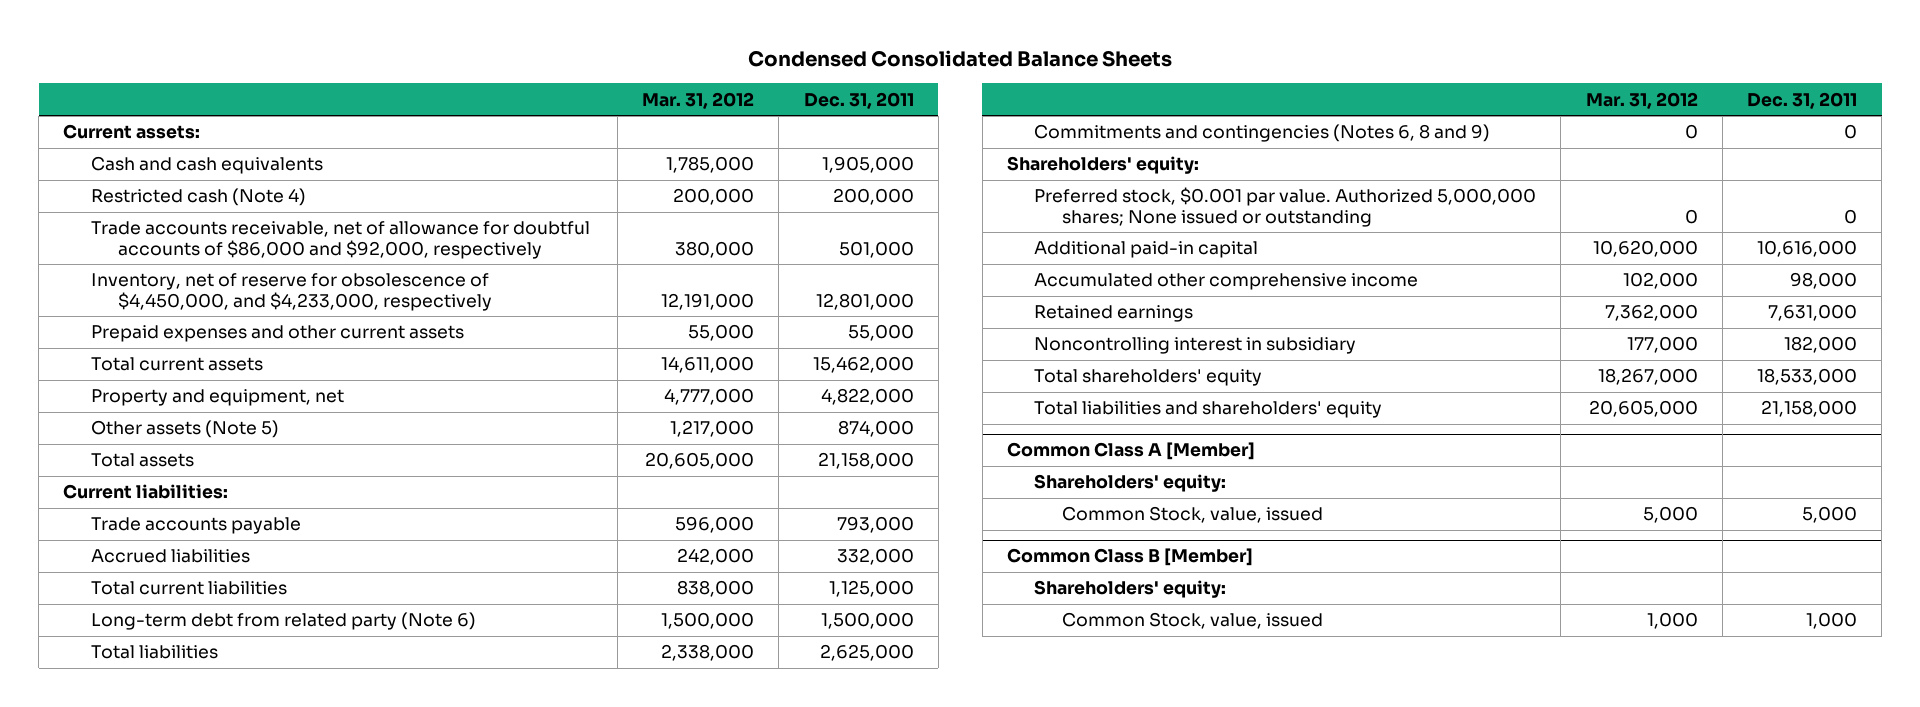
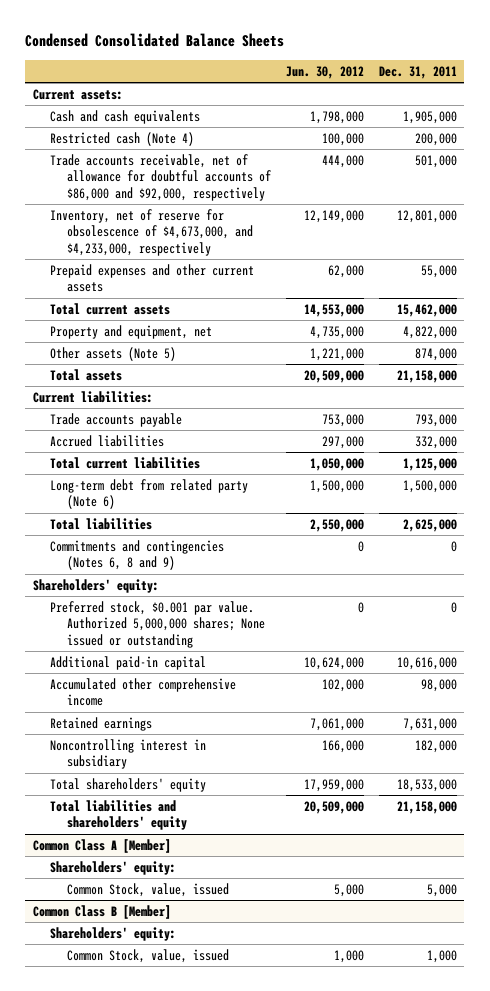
- | Mar. 31, 2012 | Dec. 31, 2011
+ | Jun. 30, 2012 | Dec. 31, 2011
- Inventory, net of reserve for obsolescence of $4,450,000, and $4,233,000, respectively | 12,191,000 | 12,801,000
+ Inventory, net of reserve for obsolescence of $4,673,000, and $4,233,000, respectively | 12,149,000 | 12,801,000

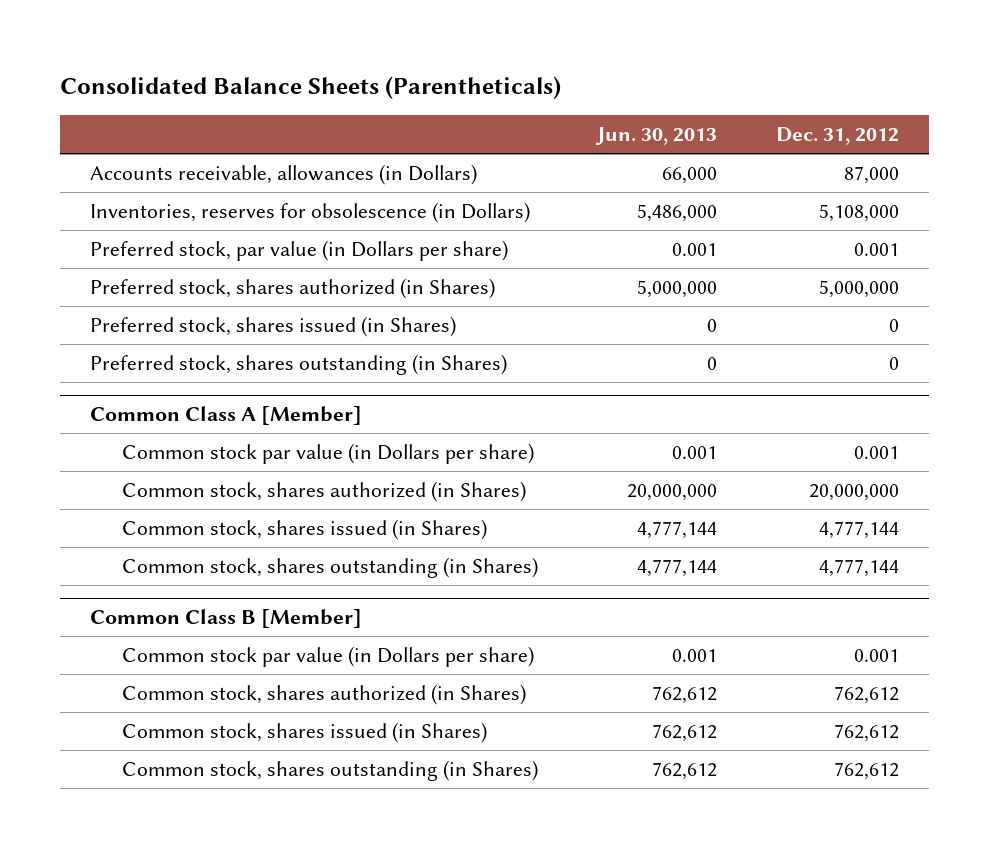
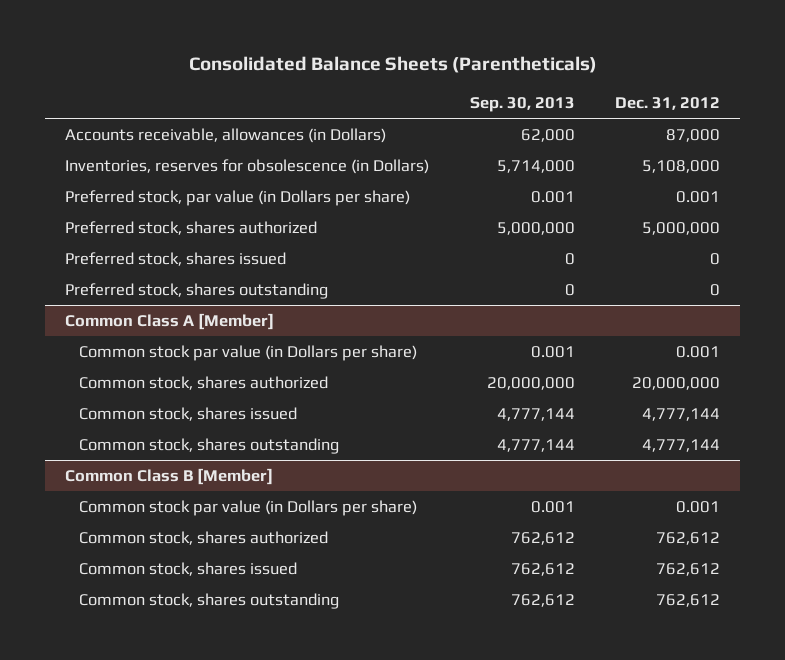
- | Jun. 30, 2013 | Dec. 31, 2012
+ | Sep. 30, 2013 | Dec. 31, 2012
- Preferred stock, shares authorized (in Shares) | 5,000,000 | 5,000,000
- Preferred stock, shares issued (in Shares) | 0 | 0
- Preferred stock, shares outstanding (in Shares) | 0 | 0
+ Preferred stock, shares authorized | 5,000,000 | 5,000,000
+ Preferred stock, shares issued | 0 | 0
+ Preferred stock, shares outstanding | 0 | 0
@ Common Class A [Member]
- Common stock, shares authorized (in Shares) | 20,000,000 | 20,000,000
- Common stock, shares issued (in Shares) | 4,777,144 | 4,777,144
- Common stock, shares outstanding (in Shares) | 4,777,144 | 4,777,144
+ Common stock, shares authorized | 20,000,000 | 20,000,000
+ Common stock, shares issued | 4,777,144 | 4,777,144
+ Common stock, shares outstanding | 4,777,144 | 4,777,144
@ Common Class B [Member]
- Common stock, shares authorized (in Shares) | 762,612 | 762,612
- Common stock, shares issued (in Shares) | 762,612 | 762,612
- Common stock, shares outstanding (in Shares) | 762,612 | 762,612
+ Common stock, shares authorized | 762,612 | 762,612
+ Common stock, shares issued | 762,612 | 762,612
+ Common stock, shares outstanding | 762,612 | 762,612

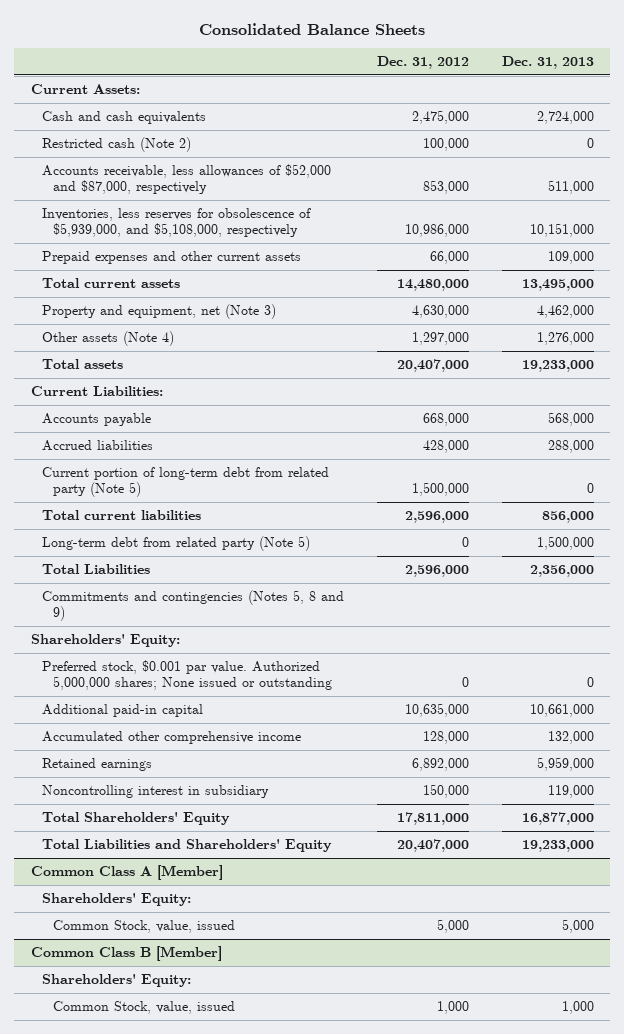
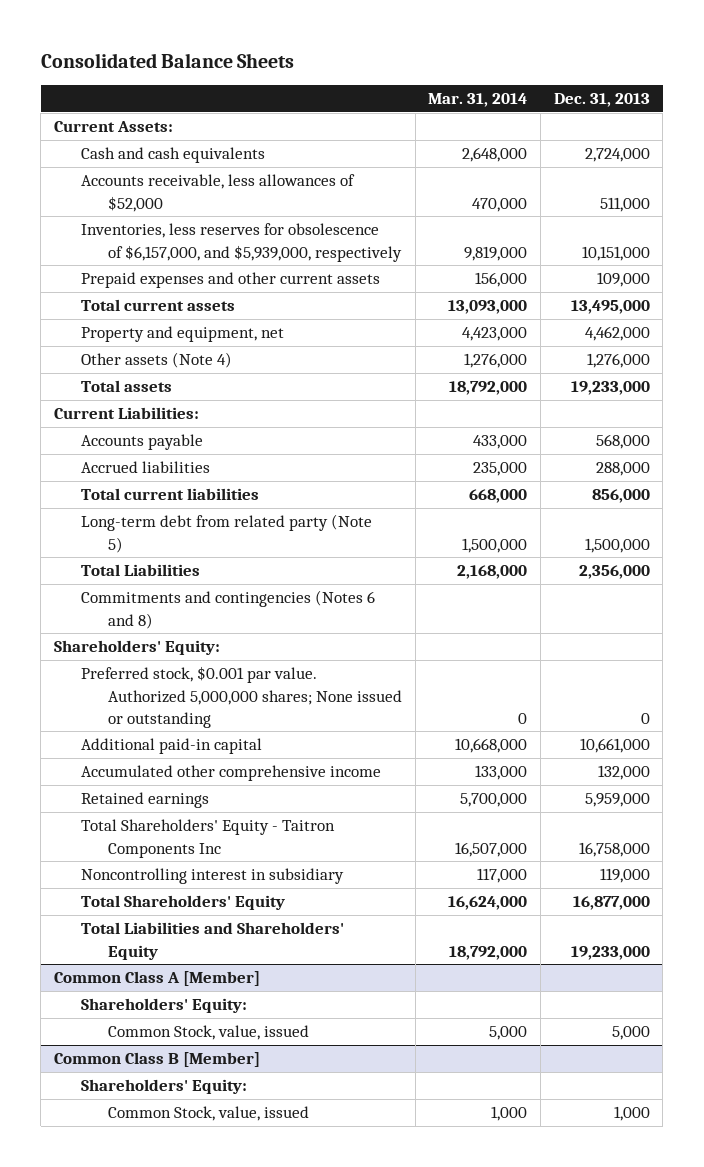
- | Dec. 31, 2012 | Dec. 31, 2013
+ | Mar. 31, 2014 | Dec. 31, 2013
- Restricted cash (Note 2) | 100,000 | 0
- Accounts receivable, less allowances of $52,000 and $87,000, respectively | 853,000 | 511,000
- Inventories, less reserves for obsolescence of $5,939,000, and $5,108,000, respectively | 10,986,000 | 10,151,000
+ Accounts receivable, less allowances of $52,000 | 470,000 | 511,000
+ Inventories, less reserves for obsolescence of $6,157,000, and $5,939,000, respectively | 9,819,000 | 10,151,000
- Property and equipment, net (Note 3) | 4,630,000 | 4,462,000
+ Property and equipment, net | 4,423,000 | 4,462,000
- Current portion of long-term debt from related party (Note 5) | 1,500,000 | 0
- Commitments and contingencies (Notes 5, 8 and 9)
+ Commitments and contingencies (Notes 6 and 8)
+ Total Shareholders' Equity - Taitron Components Inc | 16,507,000 | 16,758,000

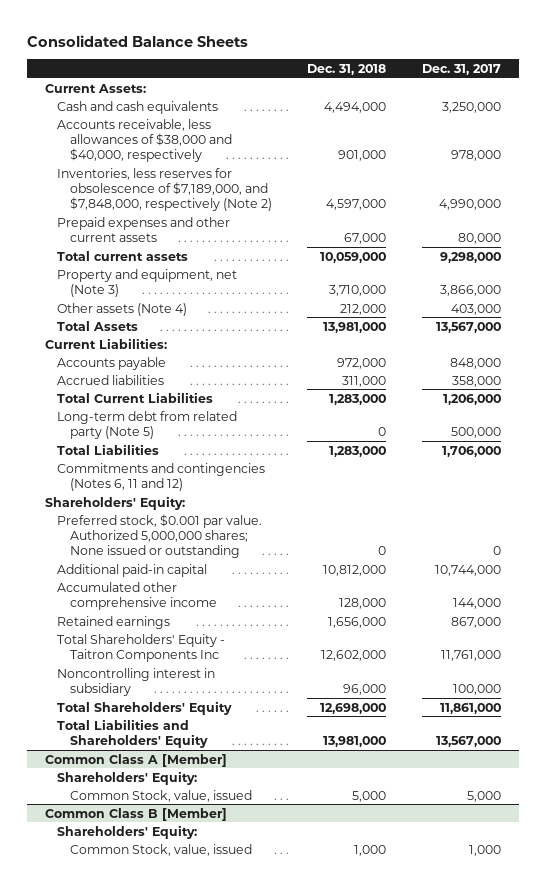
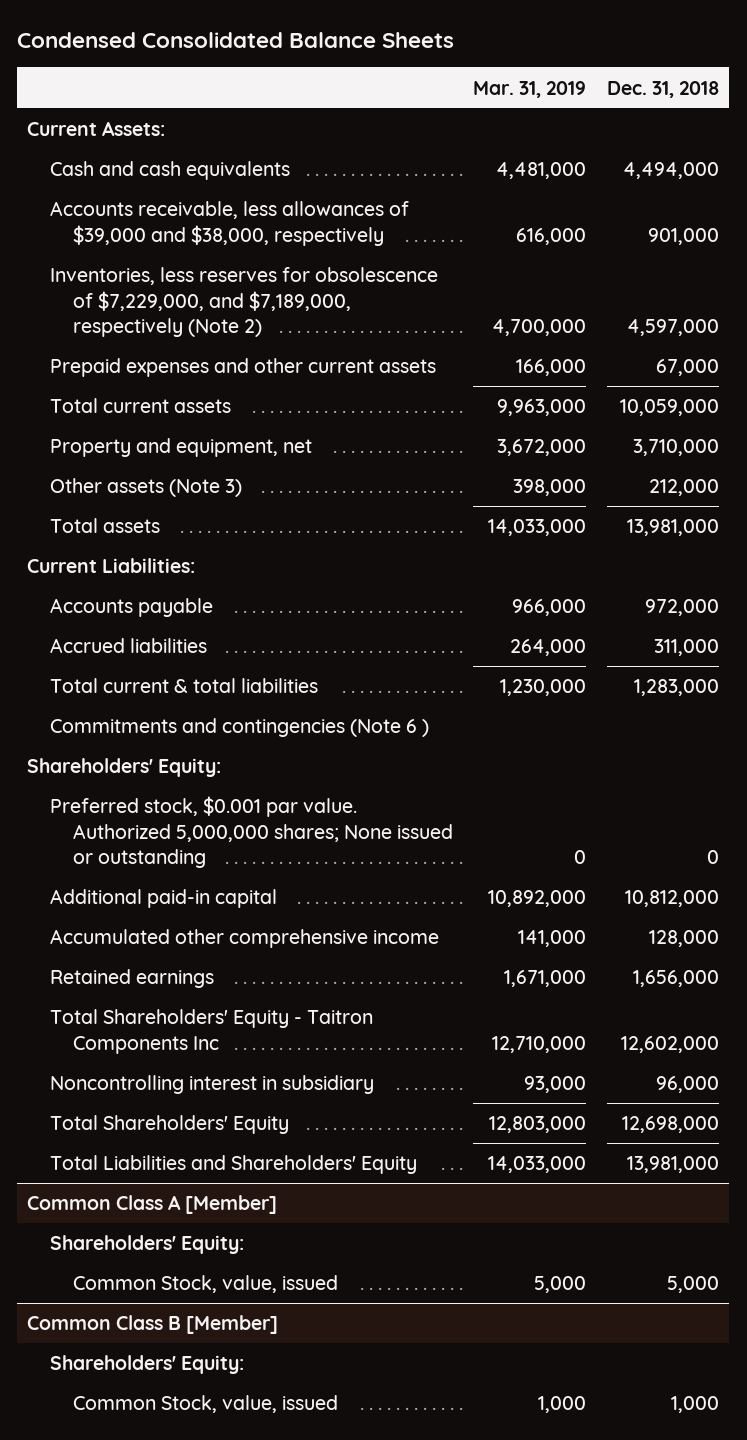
- Consolidated Balance Sheets
+ Condensed Consolidated Balance Sheets
- | Dec. 31, 2018 | Dec. 31, 2017
+ | Mar. 31, 2019 | Dec. 31, 2018
- Accounts receivable, less allowances of $38,000 and $40,000, respectively | 901,000 | 978,000
- Inventories, less reserves for obsolescence of $7,189,000, and $7,848,000, respectively (Note 2) | 4,597,000 | 4,990,000
+ Accounts receivable, less allowances of $39,000 and $38,000, respectively | 616,000 | 901,000
+ Inventories, less reserves for obsolescence of $7,229,000, and $7,189,000, respectively (Note 2) | 4,700,000 | 4,597,000
- Property and equipment, net (Note 3) | 3,710,000 | 3,866,000
- Other assets (Note 4) | 212,000 | 403,000
- Total Assets | 13,981,000 | 13,567,000
+ Property and equipment, net | 3,672,000 | 3,710,000
+ Other assets (Note 3) | 398,000 | 212,000
+ Total assets | 14,033,000 | 13,981,000
- Total Current Liabilities | 1,283,000 | 1,206,000
- Long-term debt from related party (Note 5) | 0 | 500,000
- Total Liabilities | 1,283,000 | 1,706,000
- Commitments and contingencies (Notes 6, 11 and 12)
+ Total current & total liabilities | 1,230,000 | 1,283,000
+ Commitments and contingencies (Note 6 )

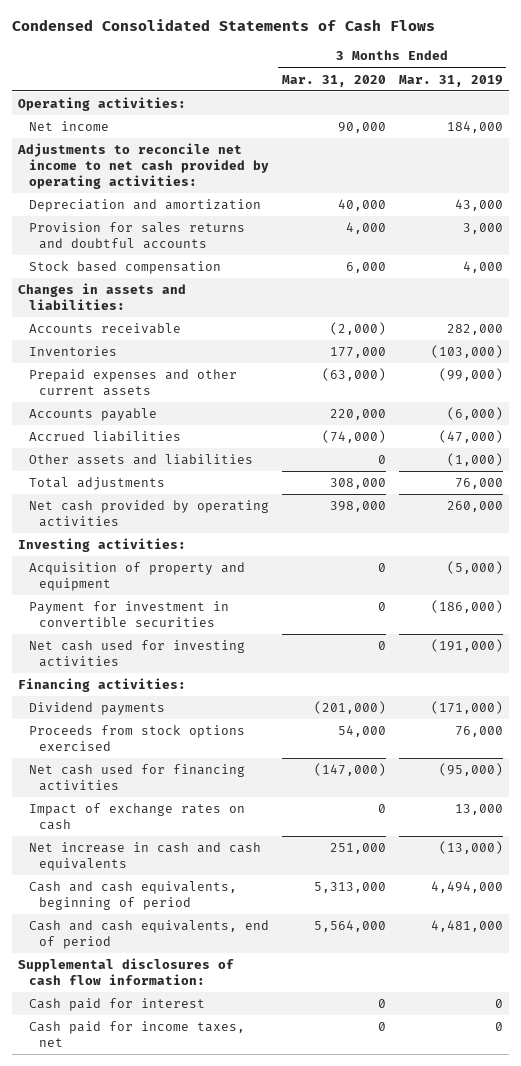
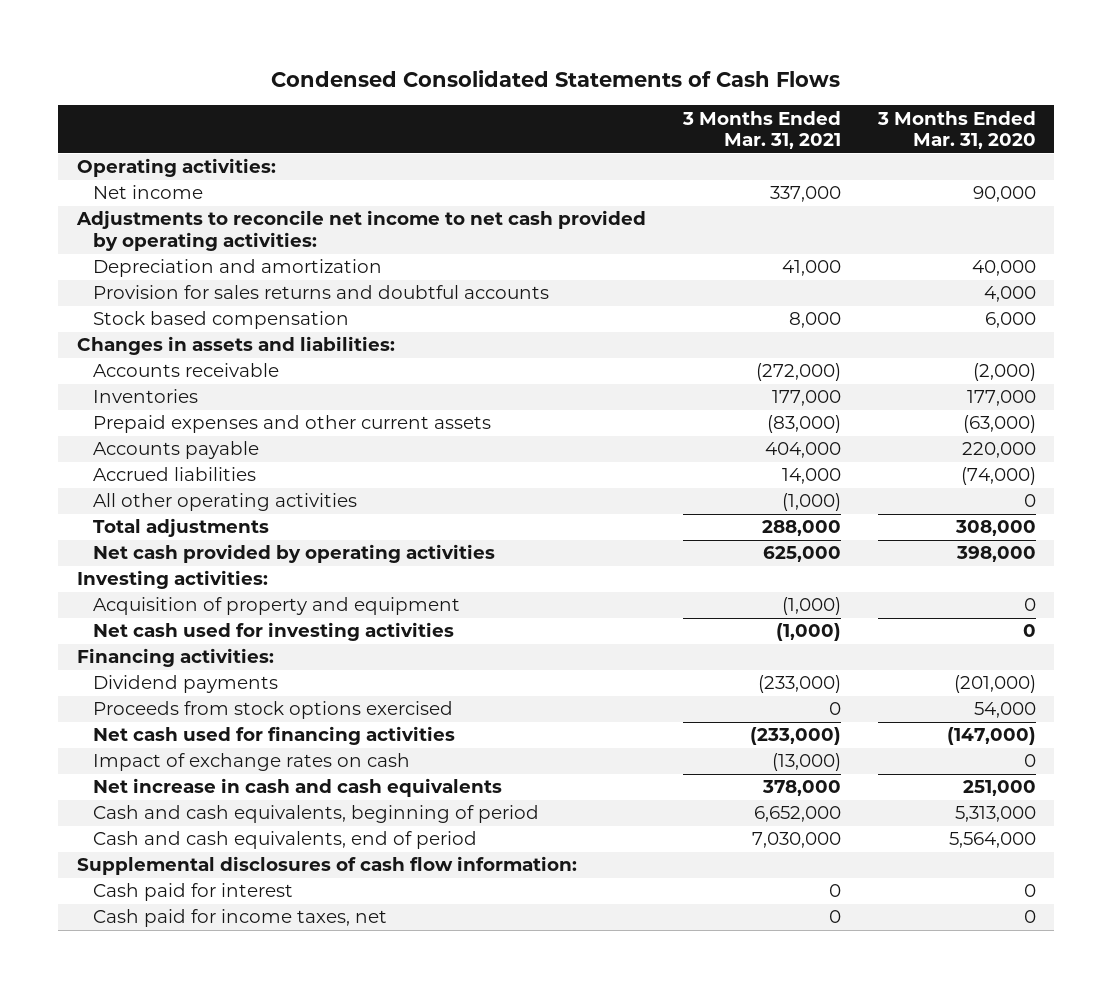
- | 3 Months Ended Mar. 31, 2020 | 3 Months Ended Mar. 31, 2019
+ | 3 Months Ended Mar. 31, 2021 | 3 Months Ended Mar. 31, 2020
- Other assets and liabilities | 0 | (1,000)
+ All other operating activities | (1,000) | 0
- Payment for investment in convertible securities | 0 | (186,000)

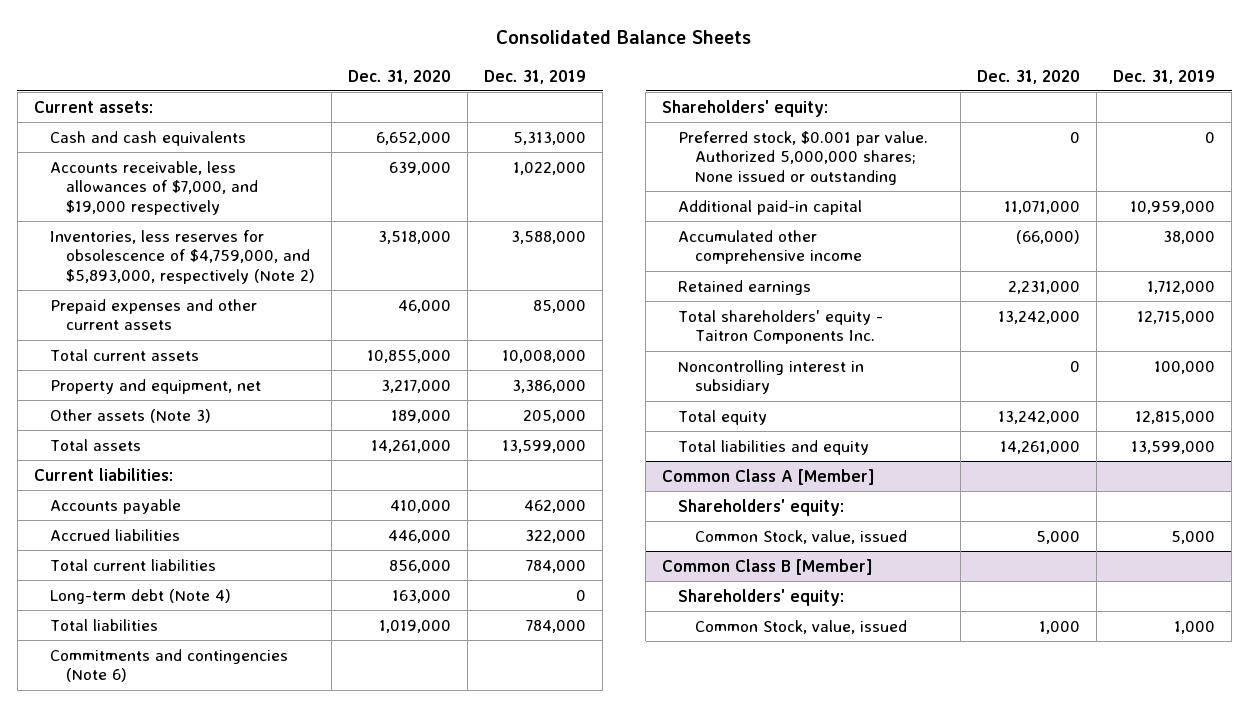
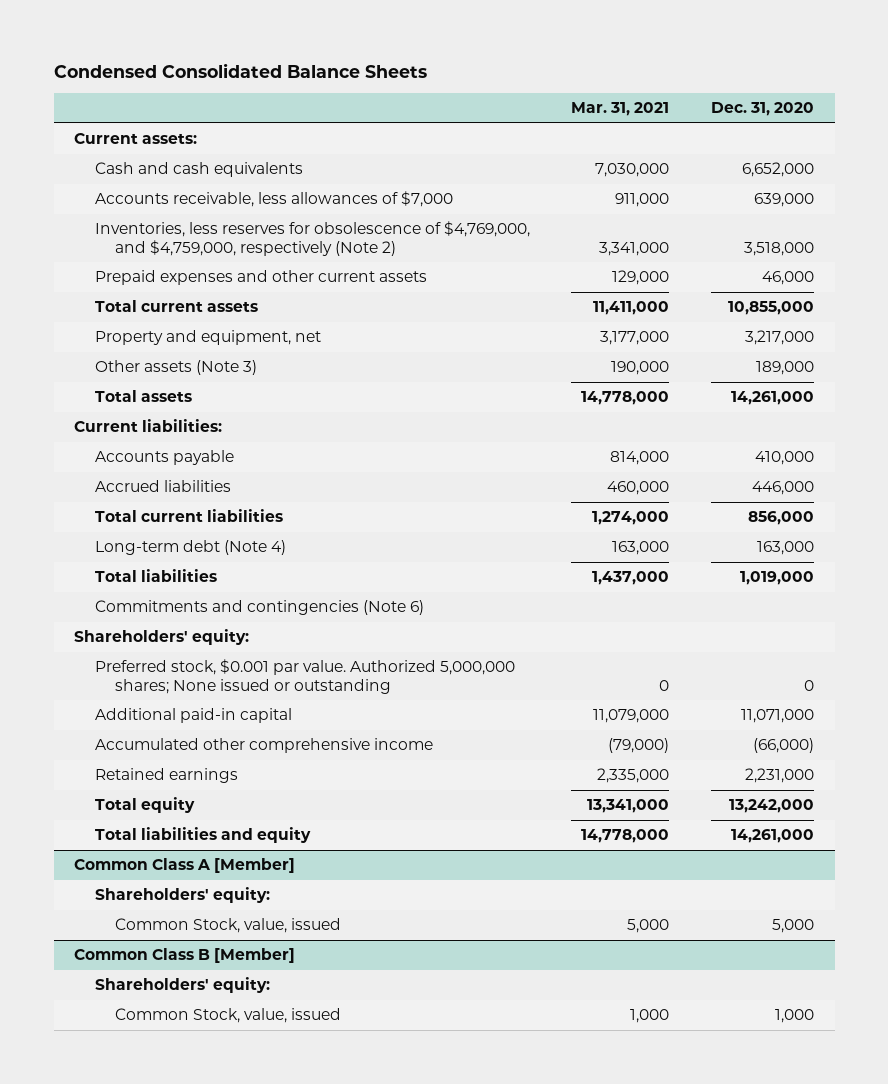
- Consolidated Balance Sheets
+ Condensed Consolidated Balance Sheets
- | Dec. 31, 2020 | Dec. 31, 2019
+ | Mar. 31, 2021 | Dec. 31, 2020
- Accounts receivable, less allowances of $7,000, and $19,000 respectively | 639,000 | 1,022,000
- Inventories, less reserves for obsolescence of $4,759,000, and $5,893,000, respectively (Note 2) | 3,518,000 | 3,588,000
+ Accounts receivable, less allowances of $7,000 | 911,000 | 639,000
+ Inventories, less reserves for obsolescence of $4,769,000, and $4,759,000, respectively (Note 2) | 3,341,000 | 3,518,000
- Total shareholders' equity - Taitron Components Inc. | 13,242,000 | 12,715,000
- Noncontrolling interest in subsidiary | 0 | 100,000

